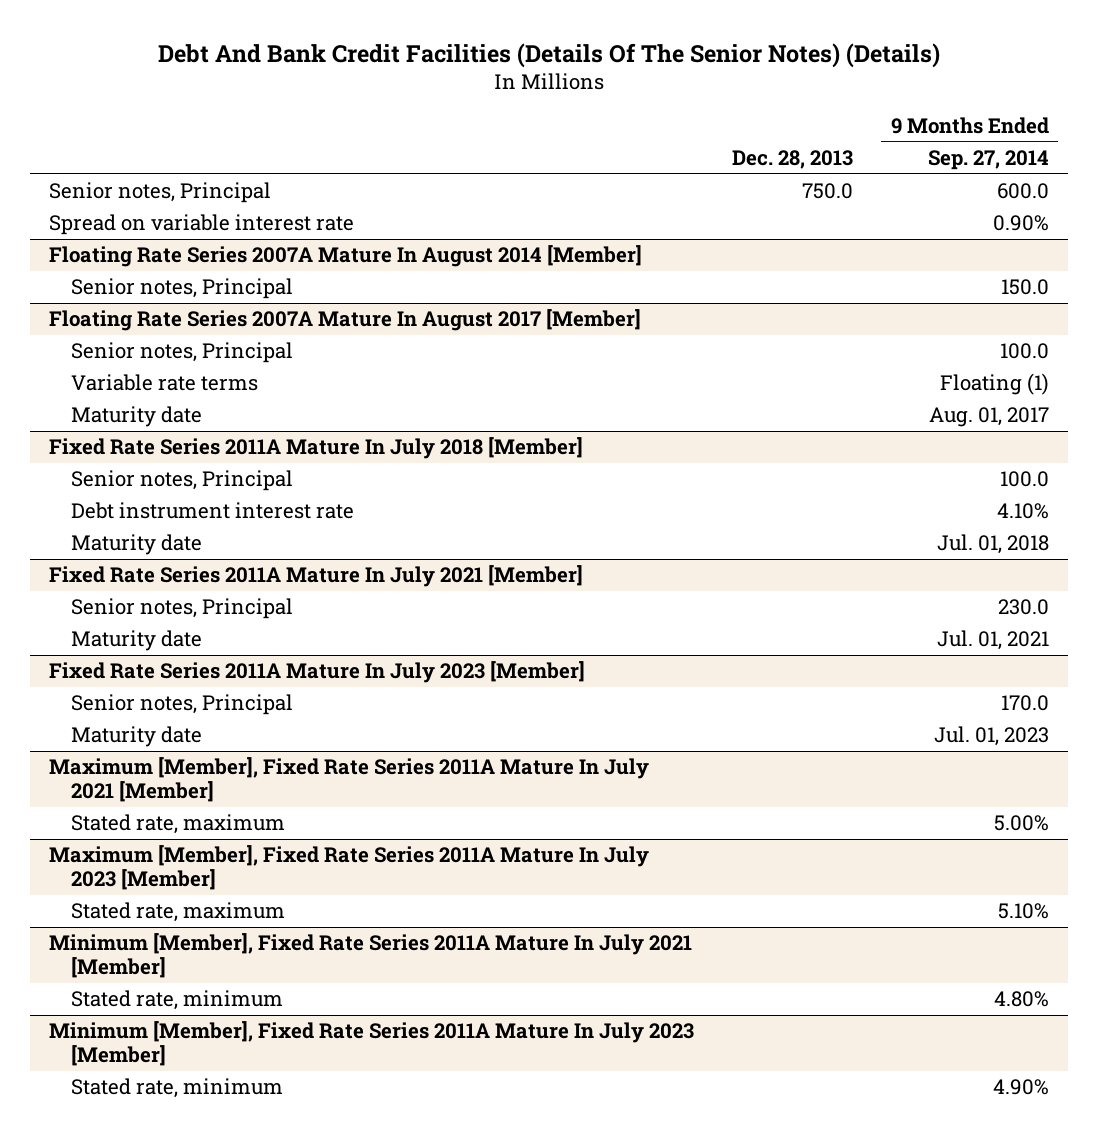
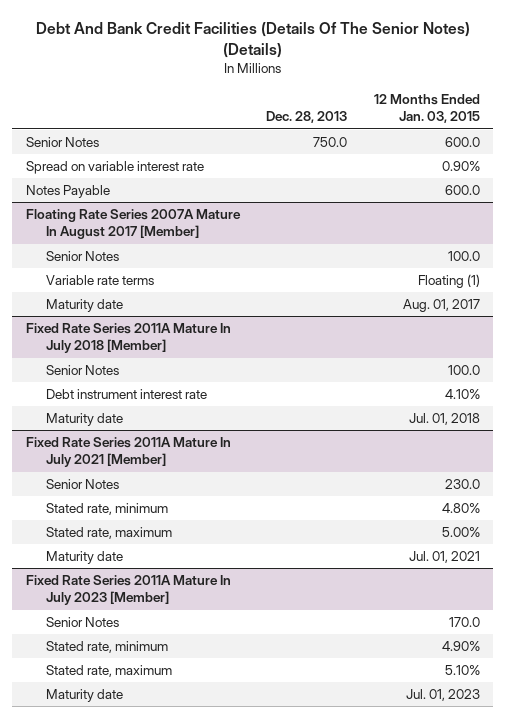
- | Dec. 28, 2013 | 9 Months Ended Sep. 27, 2014
+ | Dec. 28, 2013 | 12 Months Ended Jan. 03, 2015
- Senior notes, Principal | 750.0 | 600.0
+ Senior Notes | 750.0 | 600.0
- Floating Rate Series 2007A Mature In August 2014 [Member]
- Senior notes, Principal | | 150.0
+ Notes Payable | | 600.0
@ Floating Rate Series 2007A Mature In August 2017 [Member]
- Senior notes, Principal | | 100.0
+ Senior Notes | | 100.0
@ Fixed Rate Series 2011A Mature In July 2018 [Member]
- Senior notes, Principal | | 100.0
+ Senior Notes | | 100.0
@ Fixed Rate Series 2011A Mature In July 2021 [Member]
- Senior notes, Principal | | 230.0
+ Senior Notes | | 230.0
+ Stated rate, minimum | | 4.80%
+ Stated rate, maximum | | 5.00%
@ Fixed Rate Series 2011A Mature In July 2023 [Member]
- Senior notes, Principal | | 170.0
+ Senior Notes | | 170.0
+ Stated rate, minimum | | 4.90%
+ Stated rate, maximum | | 5.10%
- Maximum [Member], Fixed Rate Series 2011A Mature In July 2021 [Member]
- Stated rate, maximum | | 5.00%
- Maximum [Member], Fixed Rate Series 2011A Mature In July 2023 [Member]
- Stated rate, maximum | | 5.10%
- Minimum [Member], Fixed Rate Series 2011A Mature In July 2021 [Member]
- Stated rate, minimum | | 4.80%
- Minimum [Member], Fixed Rate Series 2011A Mature In July 2023 [Member]
- Stated rate, minimum | | 4.90%

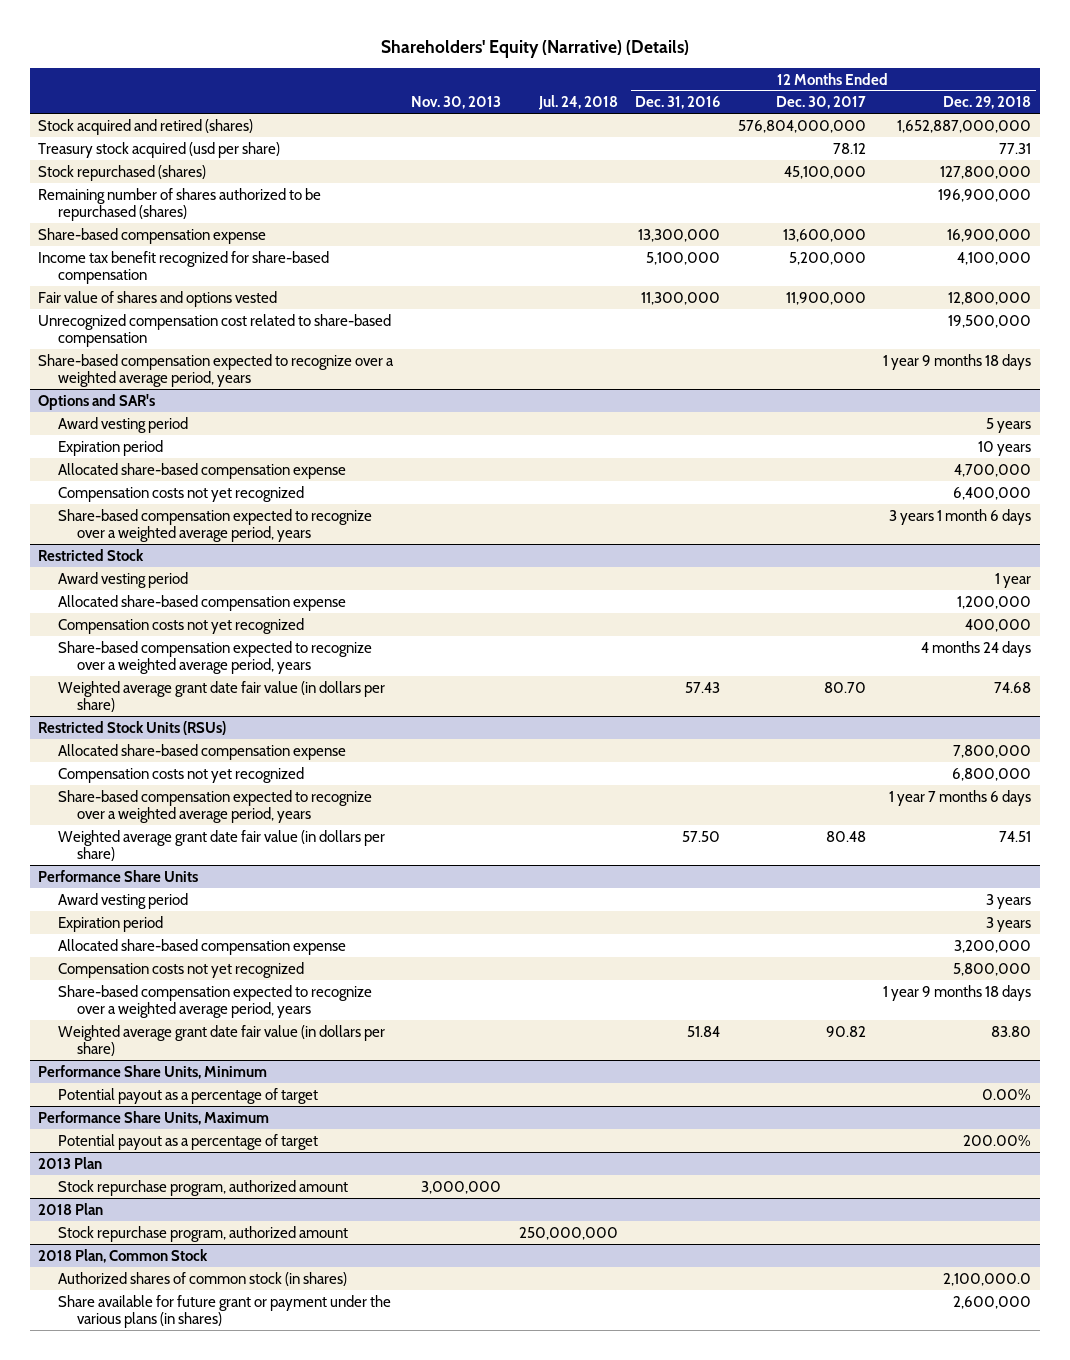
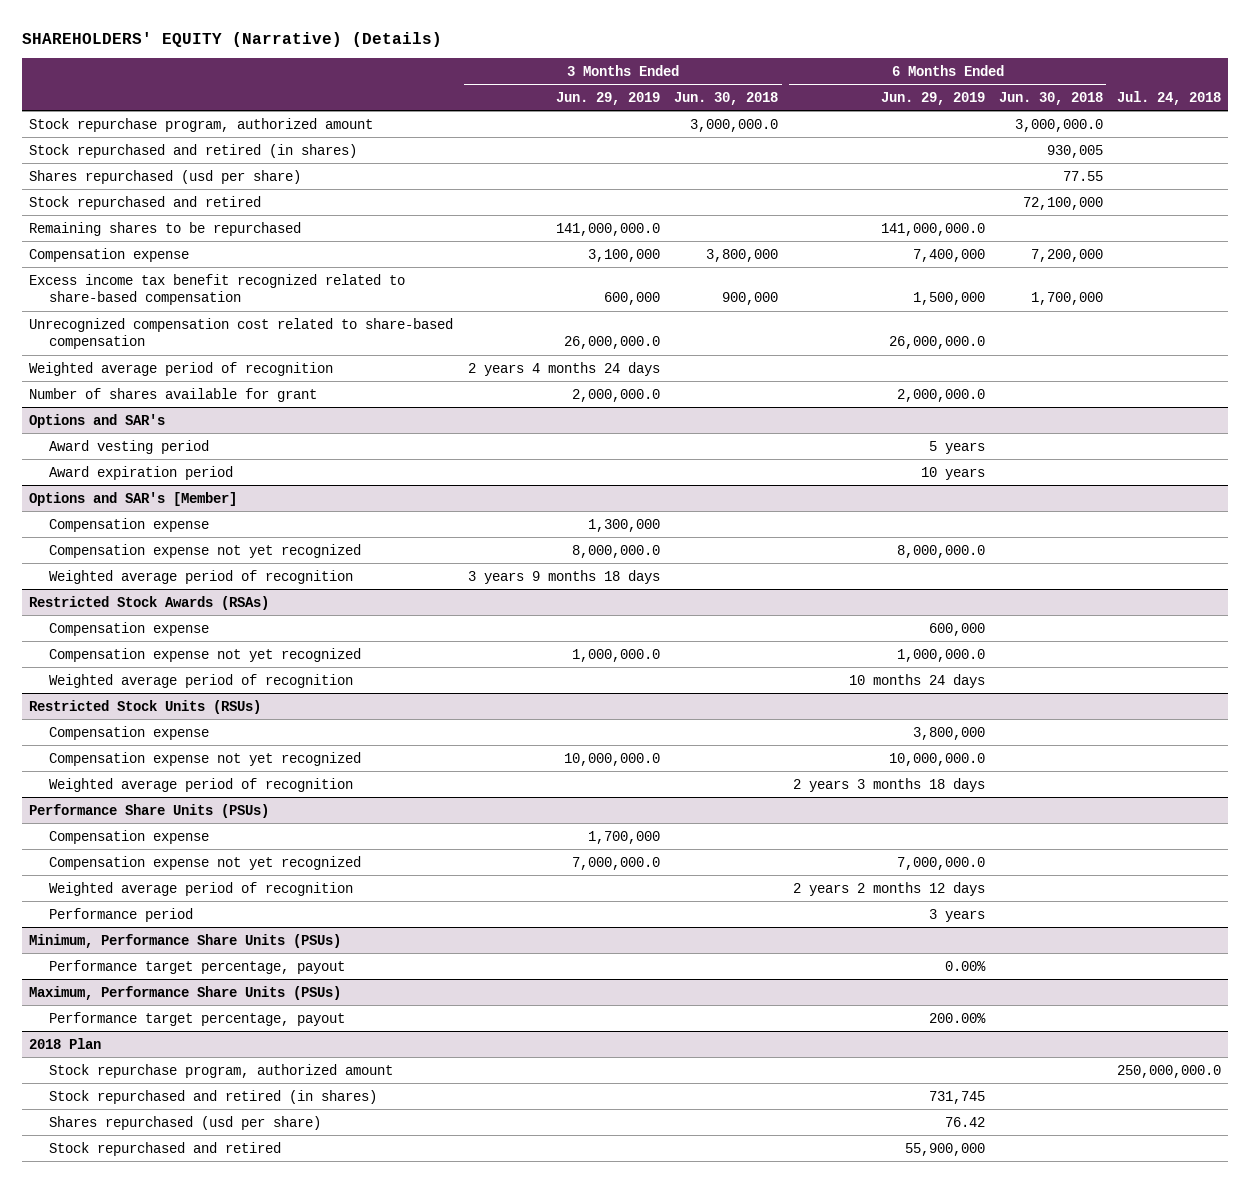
- Shareholders' Equity (Narrative) (Details)
+ SHAREHOLDERS' EQUITY (Narrative) (Details)
- | Nov. 30, 2013 | Jul. 24, 2018 | 12 Months Ended Dec. 31, 2016 | 12 Months Ended Dec. 30, 2017 | 12 Months Ended Dec. 29, 2018
+ | 3 Months Ended Jun. 29, 2019 | 3 Months Ended Jun. 30, 2018 | 6 Months Ended Jun. 29, 2019 | 6 Months Ended Jun. 30, 2018 | Jul. 24, 2018
- Stock acquired and retired (shares) | | | | 576,804,000,000 | 1,652,887,000,000
- Treasury stock acquired (usd per share) | | | | 78.12 | 77.31
- Stock repurchased (shares) | | | | 45,100,000 | 127,800,000
- Remaining number of shares authorized to be repurchased (shares) | | | | | 196,900,000
- Share-based compensation expense | | | 13,300,000 | 13,600,000 | 16,900,000
- Income tax benefit recognized for share-based compensation | | | 5,100,000 | 5,200,000 | 4,100,000
- Fair value of shares and options vested | | | 11,300,000 | 11,900,000 | 12,800,000
+ Stock repurchase program, authorized amount | | 3,000,000.0 | | 3,000,000.0 |
+ Stock repurchased and retired (in shares) | | | | 930,005 |
+ Shares repurchased (usd per share) | | | | 77.55 |
+ Stock repurchased and retired | | | | 72,100,000 |
+ Remaining shares to be repurchased | 141,000,000.0 | | 141,000,000.0 | |
+ Compensation expense | 3,100,000 | 3,800,000 | 7,400,000 | 7,200,000 |
+ Excess income tax benefit recognized related to share-based compensation | 600,000 | 900,000 | 1,500,000 | 1,700,000 |
- Share-based compensation expected to recognize over a weighted average period, years | | | | | 1 year 9 months 18 days
+ Weighted average period of recognition | 2 years 4 months 24 days | | | |
+ Number of shares available for grant | 2,000,000.0 | | 2,000,000.0 | |
@ Options and SAR's
- Expiration period | | | | | 10 years
- Allocated share-based compensation expense | | | | | 4,700,000
- Compensation costs not yet recognized | | | | | 6,400,000
- Share-based compensation expected to recognize over a weighted average period, years | | | | | 3 years 1 month 6 days
- Restricted Stock
- Award vesting period | | | | | 1 year
- Allocated share-based compensation expense | | | | | 1,200,000
- Compensation costs not yet recognized | | | | | 400,000
- Share-based compensation expected to recognize over a weighted average period, years | | | | | 4 months 24 days
- Weighted average grant date fair value (in dollars per share) | | | 57.43 | 80.70 | 74.68
@ Options and SAR's
+ Award expiration period | | | 10 years | |
+ Options and SAR's [Member]
+ Compensation expense | 1,300,000 | | | |
+ Compensation expense not yet recognized | 8,000,000.0 | | 8,000,000.0 | |
+ Weighted average period of recognition | 3 years 9 months 18 days | | | |
+ Restricted Stock Awards (RSAs)
+ Compensation expense | | | 600,000 | |
+ Compensation expense not yet recognized | 1,000,000.0 | | 1,000,000.0 | |
+ Weighted average period of recognition | | | 10 months 24 days | |
@ Restricted Stock Units (RSUs)
- Allocated share-based compensation expense | | | | | 7,800,000
- Compensation costs not yet recognized | | | | | 6,800,000
- Share-based compensation expected to recognize over a weighted average period, years | | | | | 1 year 7 months 6 days
- Weighted average grant date fair value (in dollars per share) | | | 57.50 | 80.48 | 74.51
- Performance Share Units
- Award vesting period | | | | | 3 years
- Expiration period | | | | | 3 years
- Allocated share-based compensation expense | | | | | 3,200,000
- Compensation costs not yet recognized | | | | | 5,800,000
- Share-based compensation expected to recognize over a weighted average period, years | | | | | 1 year 9 months 18 days
- Weighted average grant date fair value (in dollars per share) | | | 51.84 | 90.82 | 83.80
- Performance Share Units, Minimum
- Potential payout as a percentage of target | | | | | 0.00%
- Performance Share Units, Maximum
- Potential payout as a percentage of target | | | | | 200.00%
- 2013 Plan
- Stock repurchase program, authorized amount | 3,000,000 | | | |
@ Restricted Stock Units (RSUs)
+ Compensation expense | | | 3,800,000 | |
+ Compensation expense not yet recognized | 10,000,000.0 | | 10,000,000.0 | |
+ Weighted average period of recognition | | | 2 years 3 months 18 days | |
+ Performance Share Units (PSUs)
+ Compensation expense | 1,700,000 | | | |
+ Compensation expense not yet recognized | 7,000,000.0 | | 7,000,000.0 | |
+ Weighted average period of recognition | | | 2 years 2 months 12 days | |
+ Performance period | | | 3 years | |
+ Minimum, Performance Share Units (PSUs)
+ Performance target percentage, payout | | | 0.00% | |
+ Maximum, Performance Share Units (PSUs)
+ Performance target percentage, payout | | | 200.00% | |
@ 2018 Plan
- Stock repurchase program, authorized amount | | 250,000,000 | | |
- 2018 Plan, Common Stock
- Authorized shares of common stock (in shares) | | | | | 2,100,000.0
- Share available for future grant or payment under the various plans (in shares) | | | | | 2,600,000
@ 2018 Plan
+ Stock repurchase program, authorized amount | | | | | 250,000,000.0
+ Stock repurchased and retired (in shares) | | | 731,745 | |
+ Shares repurchased (usd per share) | | | 76.42 | |
+ Stock repurchased and retired | | | 55,900,000 | |

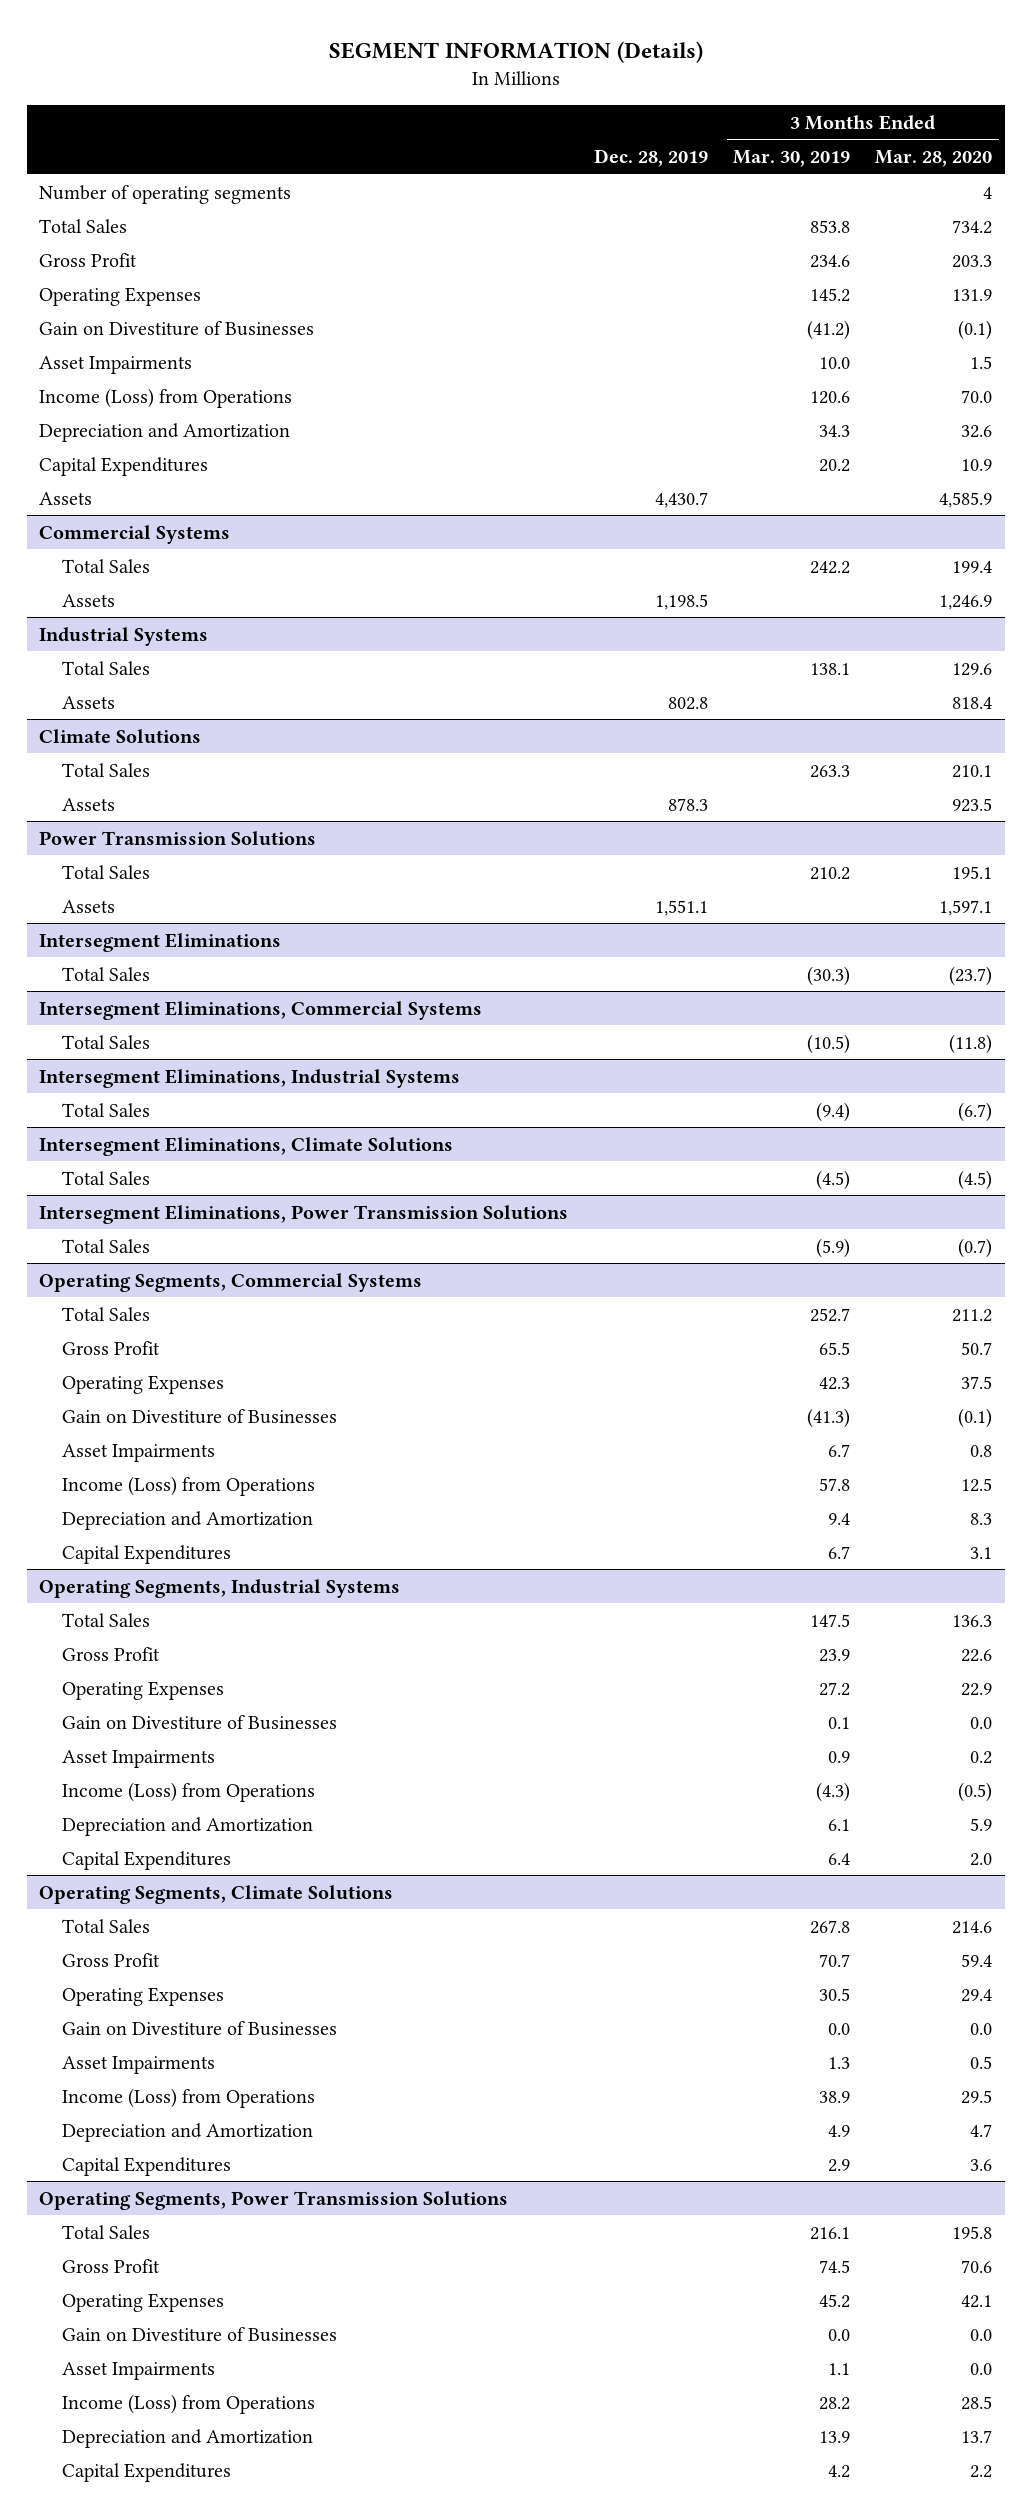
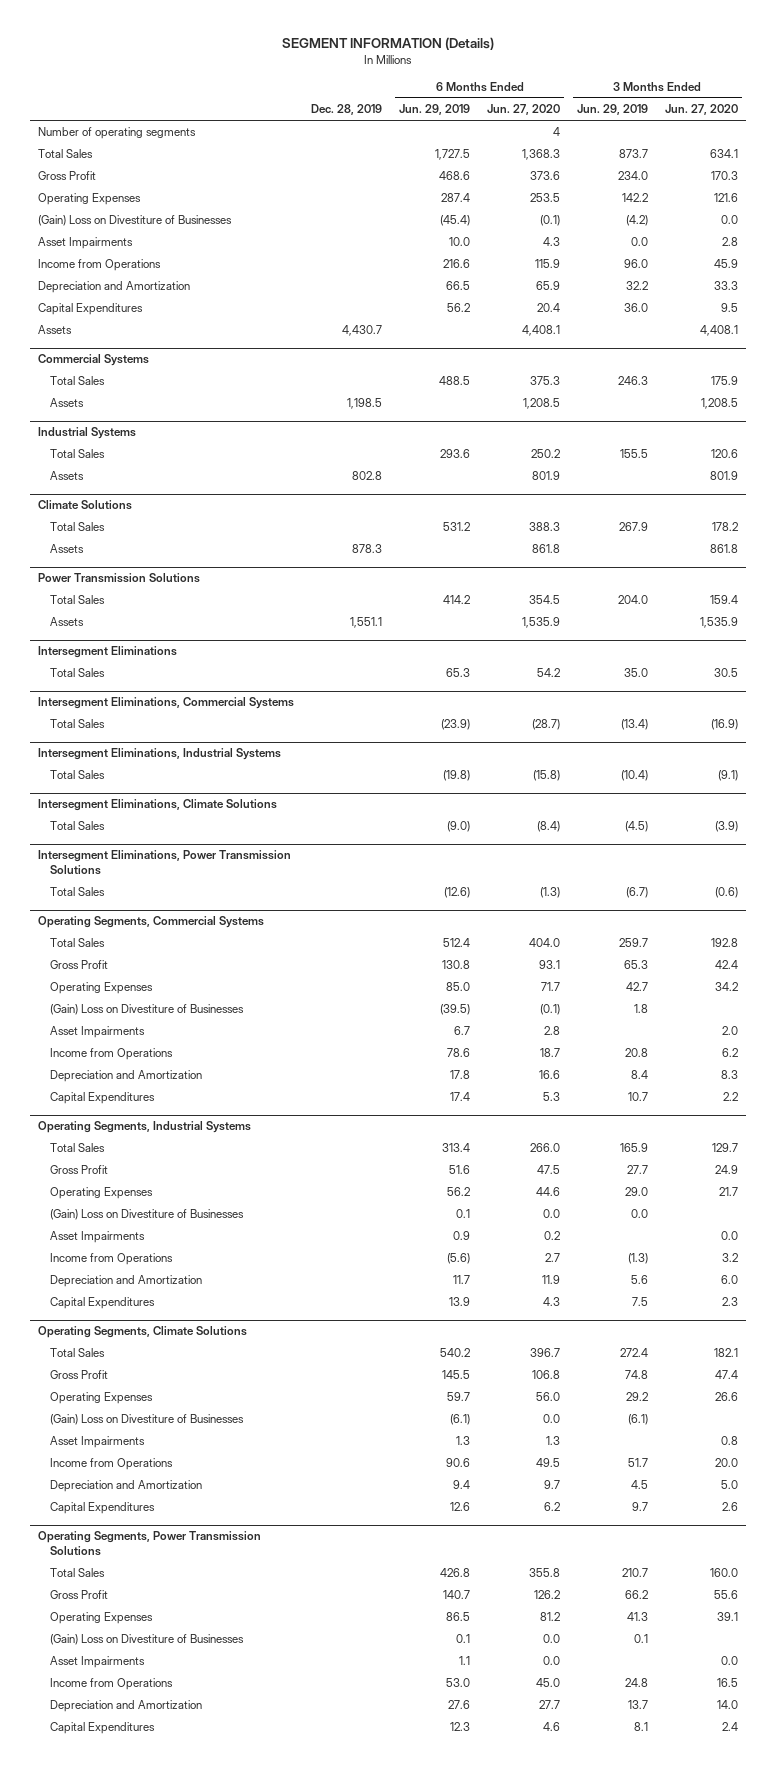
- | Dec. 28, 2019 | 3 Months Ended Mar. 30, 2019 | 3 Months Ended Mar. 28, 2020
+ | Dec. 28, 2019 | 6 Months Ended Jun. 29, 2019 | 6 Months Ended Jun. 27, 2020 | 3 Months Ended Jun. 29, 2019 | 3 Months Ended Jun. 27, 2020
- Gain on Divestiture of Businesses | | (41.2) | (0.1)
+ (Gain) Loss on Divestiture of Businesses | | (45.4) | (0.1) | (4.2) | 0.0
- Income (Loss) from Operations | | 120.6 | 70.0
+ Income from Operations | | 216.6 | 115.9 | 96.0 | 45.9
@ Operating Segments, Commercial Systems
- Gain on Divestiture of Businesses | | (41.3) | (0.1)
+ (Gain) Loss on Divestiture of Businesses | | (39.5) | (0.1) | 1.8 |
- Income (Loss) from Operations | | 57.8 | 12.5
+ Income from Operations | | 78.6 | 18.7 | 20.8 | 6.2
@ Operating Segments, Industrial Systems
- Gain on Divestiture of Businesses | | 0.1 | 0.0
+ (Gain) Loss on Divestiture of Businesses | | 0.1 | 0.0 | 0.0 |
- Income (Loss) from Operations | | (4.3) | (0.5)
+ Income from Operations | | (5.6) | 2.7 | (1.3) | 3.2
@ Operating Segments, Climate Solutions
- Gain on Divestiture of Businesses | | 0.0 | 0.0
+ (Gain) Loss on Divestiture of Businesses | | (6.1) | 0.0 | (6.1) |
- Income (Loss) from Operations | | 38.9 | 29.5
+ Income from Operations | | 90.6 | 49.5 | 51.7 | 20.0
@ Operating Segments, Power Transmission Solutions
- Gain on Divestiture of Businesses | | 0.0 | 0.0
+ (Gain) Loss on Divestiture of Businesses | | 0.1 | 0.0 | 0.1 |
- Income (Loss) from Operations | | 28.2 | 28.5
+ Income from Operations | | 53.0 | 45.0 | 24.8 | 16.5

